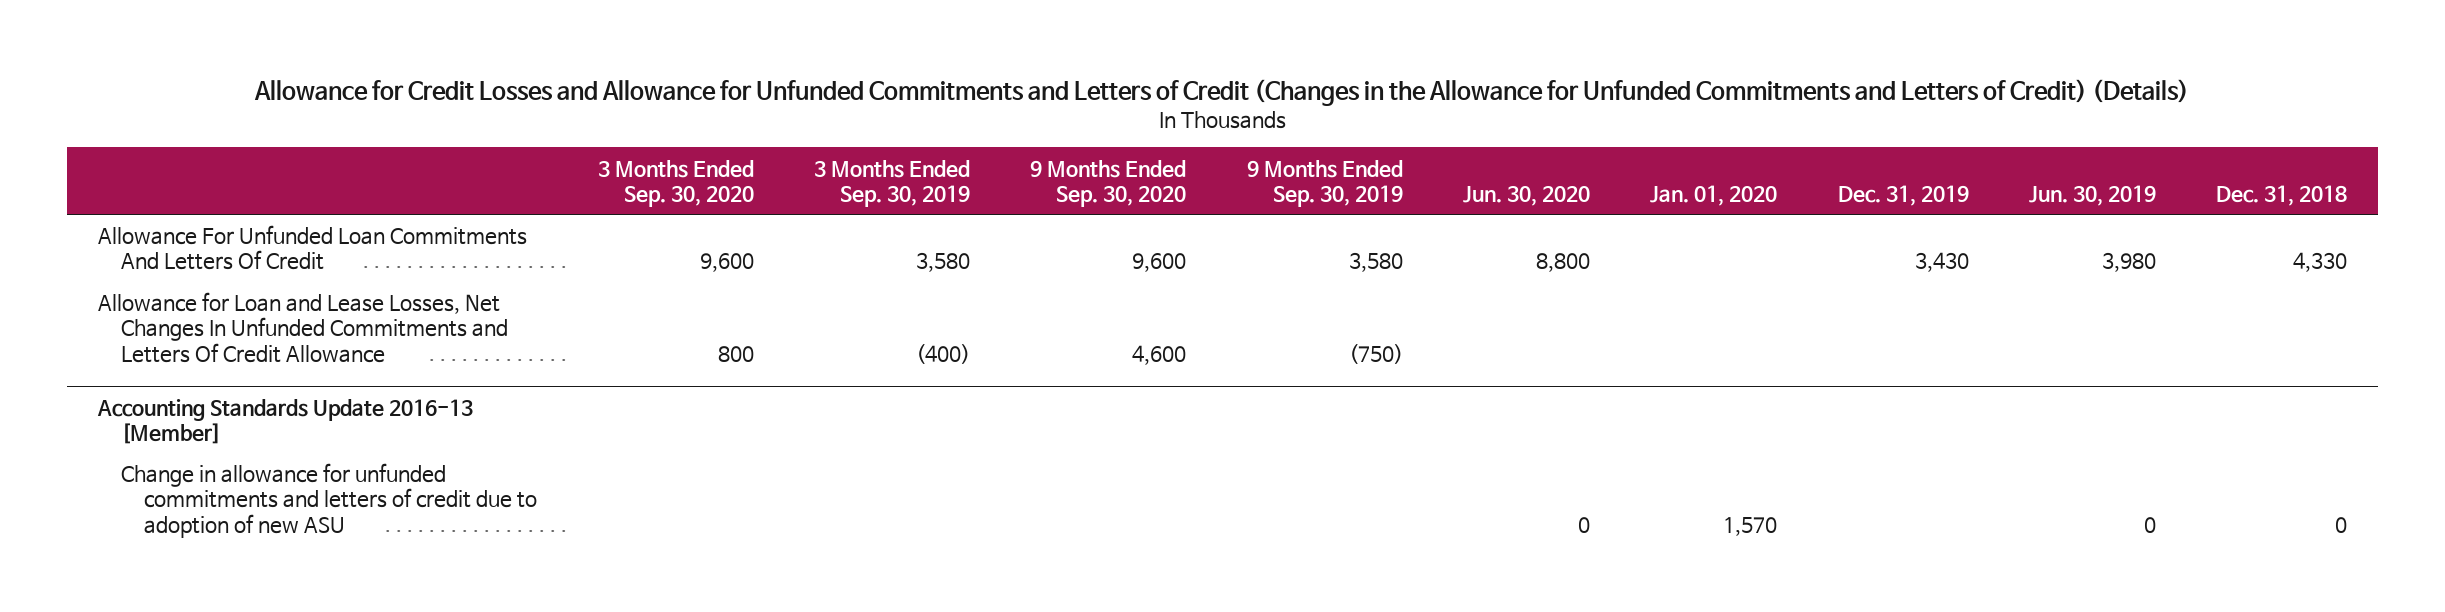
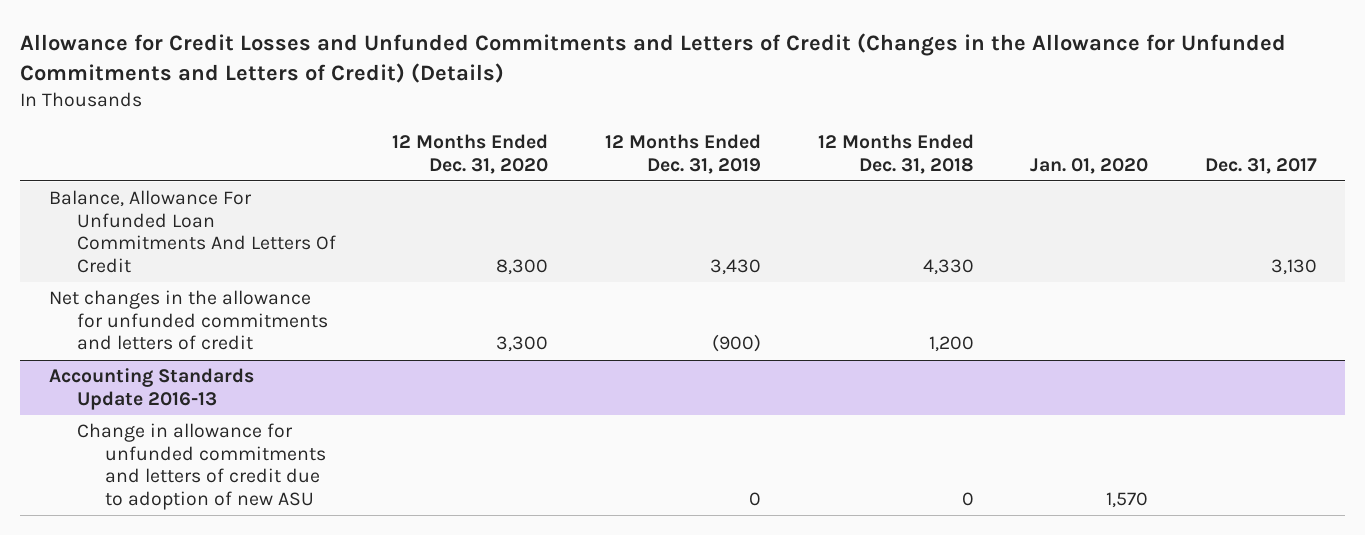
- Allowance for Credit Losses and Allowance for Unfunded Commitments and Letters of Credit (Changes in the Allowance for Unfunded Commitments and Letters of Credit) (Details)
+ Allowance for Credit Losses and Unfunded Commitments and Letters of Credit (Changes in the Allowance for Unfunded Commitments and Letters of Credit) (Details)
- | 3 Months Ended Sep. 30, 2020 | 3 Months Ended Sep. 30, 2019 | 9 Months Ended Sep. 30, 2020 | 9 Months Ended Sep. 30, 2019 | Jun. 30, 2020 | Jan. 01, 2020 | Dec. 31, 2019 | Jun. 30, 2019 | Dec. 31, 2018
+ | 12 Months Ended Dec. 31, 2020 | 12 Months Ended Dec. 31, 2019 | 12 Months Ended Dec. 31, 2018 | Jan. 01, 2020 | Dec. 31, 2017
- Allowance For Unfunded Loan Commitments And Letters Of Credit | 9,600 | 3,580 | 9,600 | 3,580 | 8,800 | | 3,430 | 3,980 | 4,330
- Allowance for Loan and Lease Losses, Net Changes In Unfunded Commitments and Letters Of Credit Allowance | 800 | (400) | 4,600 | (750) | | | | |
- Accounting Standards Update 2016-13 [Member]
+ Balance, Allowance For Unfunded Loan Commitments And Letters Of Credit | 8,300 | 3,430 | 4,330 | | 3,130
+ Net changes in the allowance for unfunded commitments and letters of credit | 3,300 | (900) | 1,200 | |
+ Accounting Standards Update 2016-13

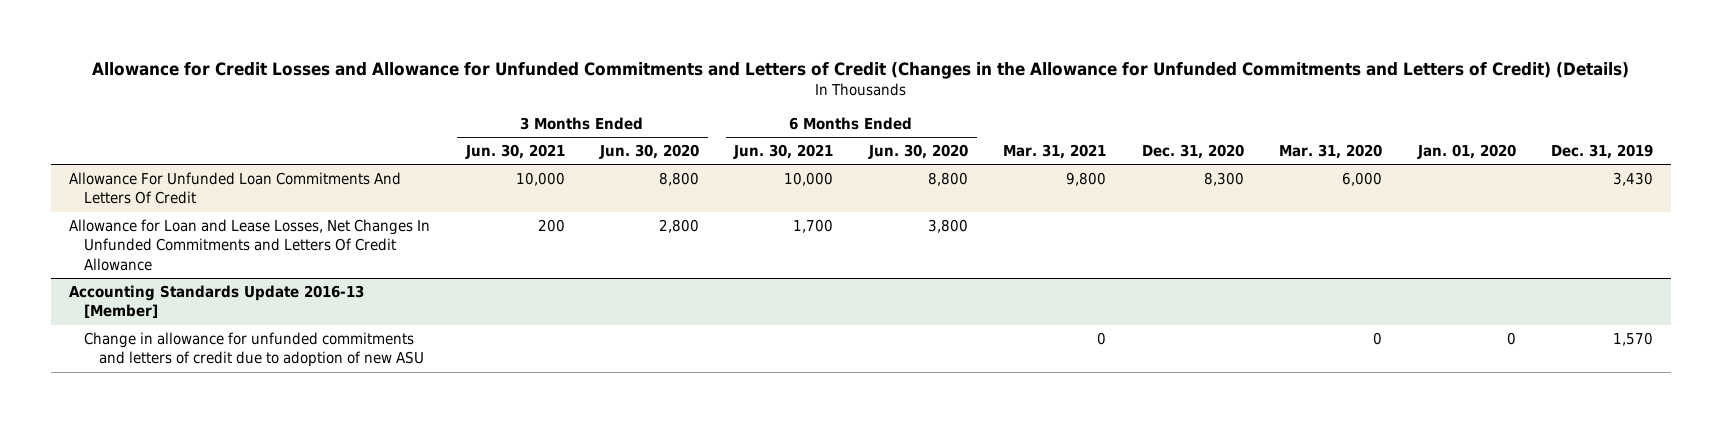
- Allowance for Credit Losses and Unfunded Commitments and Letters of Credit (Changes in the Allowance for Unfunded Commitments and Letters of Credit) (Details)
+ Allowance for Credit Losses and Allowance for Unfunded Commitments and Letters of Credit (Changes in the Allowance for Unfunded Commitments and Letters of Credit) (Details)
- | 12 Months Ended Dec. 31, 2020 | 12 Months Ended Dec. 31, 2019 | 12 Months Ended Dec. 31, 2018 | Jan. 01, 2020 | Dec. 31, 2017
+ | 3 Months Ended Jun. 30, 2021 | 3 Months Ended Jun. 30, 2020 | 6 Months Ended Jun. 30, 2021 | 6 Months Ended Jun. 30, 2020 | Mar. 31, 2021 | Dec. 31, 2020 | Mar. 31, 2020 | Jan. 01, 2020 | Dec. 31, 2019
- Balance, Allowance For Unfunded Loan Commitments And Letters Of Credit | 8,300 | 3,430 | 4,330 | | 3,130
- Net changes in the allowance for unfunded commitments and letters of credit | 3,300 | (900) | 1,200 | |
- Accounting Standards Update 2016-13
- Change in allowance for unfunded commitments and letters of credit due to adoption of new ASU | | 0 | 0 | 1,570 |
+ Allowance For Unfunded Loan Commitments And Letters Of Credit | 10,000 | 8,800 | 10,000 | 8,800 | 9,800 | 8,300 | 6,000 | | 3,430
+ Allowance for Loan and Lease Losses, Net Changes In Unfunded Commitments and Letters Of Credit Allowance | 200 | 2,800 | 1,700 | 3,800 | | | | |
+ Accounting Standards Update 2016-13 [Member]
+ Change in allowance for unfunded commitments and letters of credit due to adoption of new ASU | | | | | 0 | | 0 | 0 | 1,570

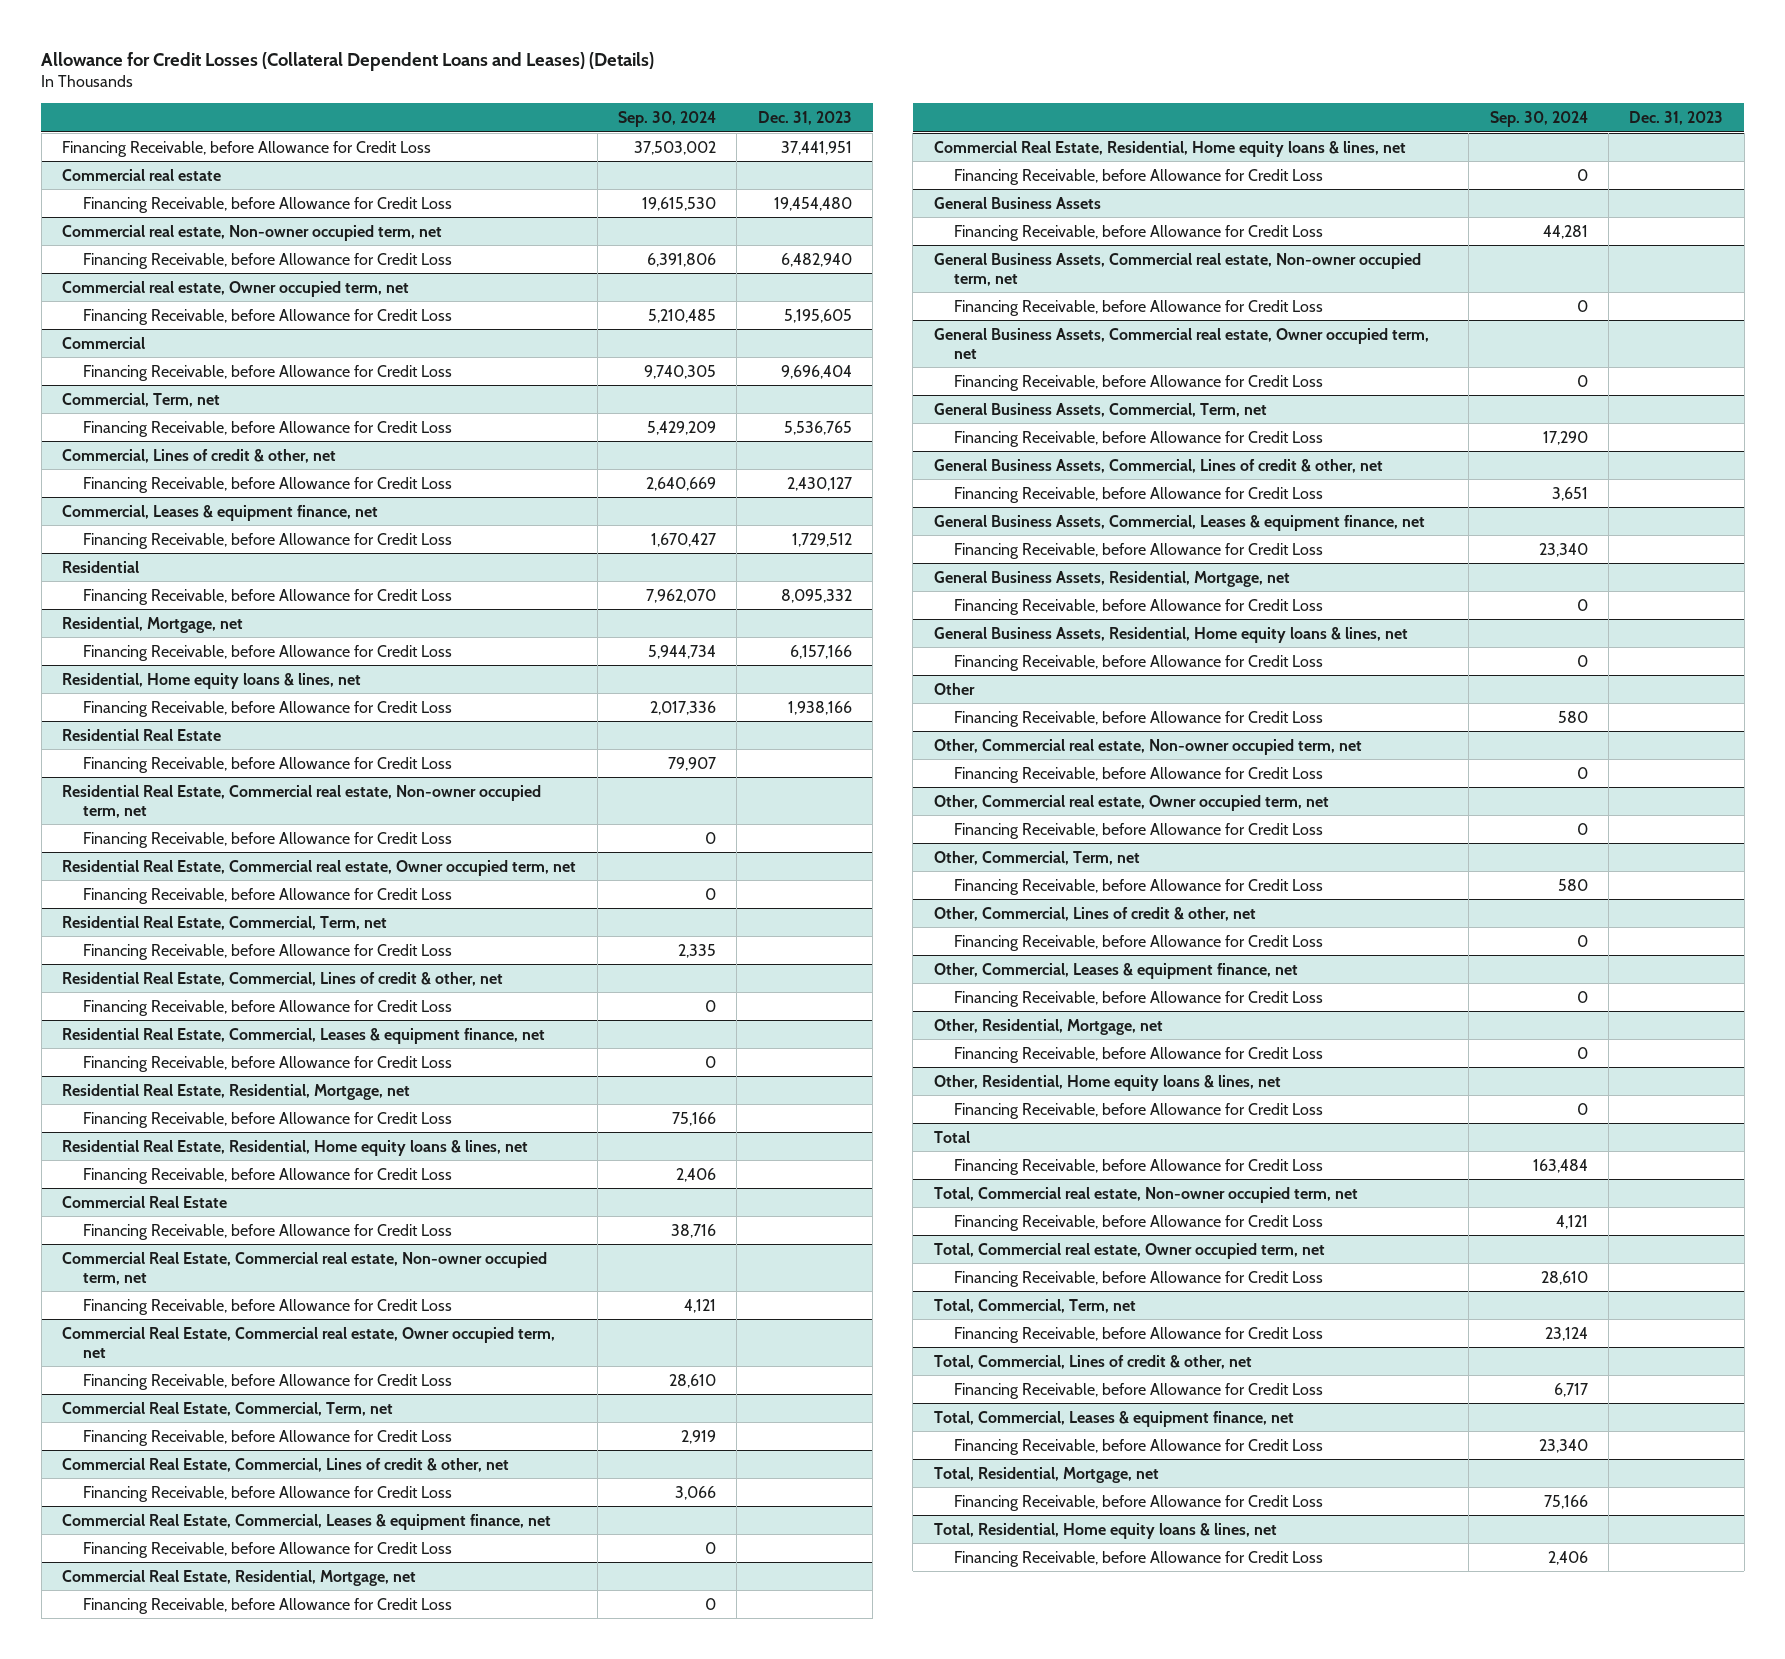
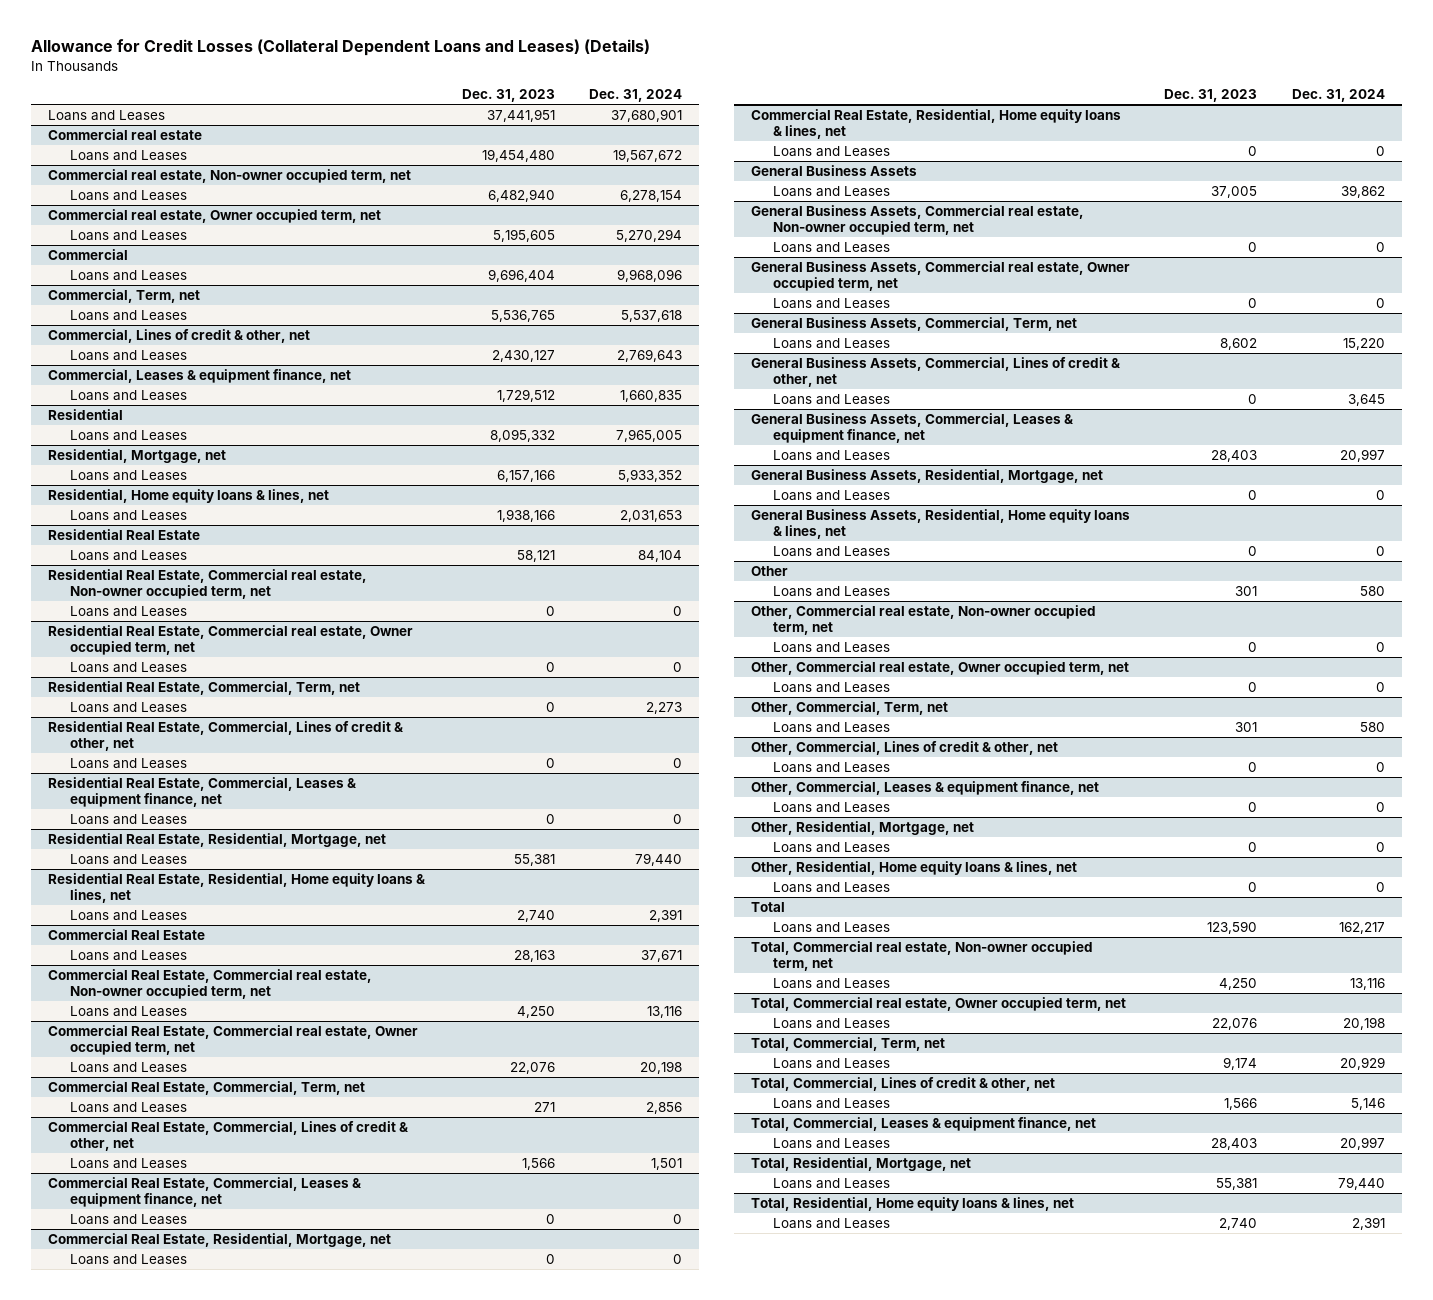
- | Sep. 30, 2024 | Dec. 31, 2023
+ | Dec. 31, 2023 | Dec. 31, 2024
- Financing Receivable, before Allowance for Credit Loss | 37,503,002 | 37,441,951
+ Loans and Leases | 37,441,951 | 37,680,901
@ Commercial real estate
- Financing Receivable, before Allowance for Credit Loss | 19,615,530 | 19,454,480
+ Loans and Leases | 19,454,480 | 19,567,672
@ Commercial real estate, Non-owner occupied term, net
- Financing Receivable, before Allowance for Credit Loss | 6,391,806 | 6,482,940
+ Loans and Leases | 6,482,940 | 6,278,154
@ Commercial real estate, Owner occupied term, net
- Financing Receivable, before Allowance for Credit Loss | 5,210,485 | 5,195,605
+ Loans and Leases | 5,195,605 | 5,270,294
@ Commercial
- Financing Receivable, before Allowance for Credit Loss | 9,740,305 | 9,696,404
+ Loans and Leases | 9,696,404 | 9,968,096
@ Commercial, Term, net
- Financing Receivable, before Allowance for Credit Loss | 5,429,209 | 5,536,765
+ Loans and Leases | 5,536,765 | 5,537,618
@ Commercial, Lines of credit & other, net
- Financing Receivable, before Allowance for Credit Loss | 2,640,669 | 2,430,127
+ Loans and Leases | 2,430,127 | 2,769,643
@ Commercial, Leases & equipment finance, net
- Financing Receivable, before Allowance for Credit Loss | 1,670,427 | 1,729,512
+ Loans and Leases | 1,729,512 | 1,660,835
@ Residential
- Financing Receivable, before Allowance for Credit Loss | 7,962,070 | 8,095,332
+ Loans and Leases | 8,095,332 | 7,965,005
@ Residential, Mortgage, net
- Financing Receivable, before Allowance for Credit Loss | 5,944,734 | 6,157,166
+ Loans and Leases | 6,157,166 | 5,933,352
@ Residential, Home equity loans & lines, net
- Financing Receivable, before Allowance for Credit Loss | 2,017,336 | 1,938,166
+ Loans and Leases | 1,938,166 | 2,031,653
@ Residential Real Estate
- Financing Receivable, before Allowance for Credit Loss | 79,907 |
+ Loans and Leases | 58,121 | 84,104
@ Residential Real Estate, Commercial real estate, Non-owner occupied term, net
- Financing Receivable, before Allowance for Credit Loss | 0 |
+ Loans and Leases | 0 | 0
@ Residential Real Estate, Commercial real estate, Owner occupied term, net
- Financing Receivable, before Allowance for Credit Loss | 0 |
+ Loans and Leases | 0 | 0
@ Residential Real Estate, Commercial, Term, net
- Financing Receivable, before Allowance for Credit Loss | 2,335 |
+ Loans and Leases | 0 | 2,273
@ Residential Real Estate, Commercial, Lines of credit & other, net
- Financing Receivable, before Allowance for Credit Loss | 0 |
+ Loans and Leases | 0 | 0
@ Residential Real Estate, Commercial, Leases & equipment finance, net
- Financing Receivable, before Allowance for Credit Loss | 0 |
+ Loans and Leases | 0 | 0
@ Residential Real Estate, Residential, Mortgage, net
- Financing Receivable, before Allowance for Credit Loss | 75,166 |
+ Loans and Leases | 55,381 | 79,440
@ Residential Real Estate, Residential, Home equity loans & lines, net
- Financing Receivable, before Allowance for Credit Loss | 2,406 |
+ Loans and Leases | 2,740 | 2,391
@ Commercial Real Estate
- Financing Receivable, before Allowance for Credit Loss | 38,716 |
+ Loans and Leases | 28,163 | 37,671
@ Commercial Real Estate, Commercial real estate, Non-owner occupied term, net
- Financing Receivable, before Allowance for Credit Loss | 4,121 |
+ Loans and Leases | 4,250 | 13,116
@ Commercial Real Estate, Commercial real estate, Owner occupied term, net
- Financing Receivable, before Allowance for Credit Loss | 28,610 |
+ Loans and Leases | 22,076 | 20,198
@ Commercial Real Estate, Commercial, Term, net
- Financing Receivable, before Allowance for Credit Loss | 2,919 |
+ Loans and Leases | 271 | 2,856
@ Commercial Real Estate, Commercial, Lines of credit & other, net
- Financing Receivable, before Allowance for Credit Loss | 3,066 |
+ Loans and Leases | 1,566 | 1,501
@ Commercial Real Estate, Commercial, Leases & equipment finance, net
- Financing Receivable, before Allowance for Credit Loss | 0 |
+ Loans and Leases | 0 | 0
@ Commercial Real Estate, Residential, Mortgage, net
- Financing Receivable, before Allowance for Credit Loss | 0 |
+ Loans and Leases | 0 | 0
@ Commercial Real Estate, Residential, Home equity loans & lines, net
- Financing Receivable, before Allowance for Credit Loss | 0 |
+ Loans and Leases | 0 | 0
@ General Business Assets
- Financing Receivable, before Allowance for Credit Loss | 44,281 |
+ Loans and Leases | 37,005 | 39,862
@ General Business Assets, Commercial real estate, Non-owner occupied term, net
- Financing Receivable, before Allowance for Credit Loss | 0 |
+ Loans and Leases | 0 | 0
@ General Business Assets, Commercial real estate, Owner occupied term, net
- Financing Receivable, before Allowance for Credit Loss | 0 |
+ Loans and Leases | 0 | 0
@ General Business Assets, Commercial, Term, net
- Financing Receivable, before Allowance for Credit Loss | 17,290 |
+ Loans and Leases | 8,602 | 15,220
@ General Business Assets, Commercial, Lines of credit & other, net
- Financing Receivable, before Allowance for Credit Loss | 3,651 |
+ Loans and Leases | 0 | 3,645
@ General Business Assets, Commercial, Leases & equipment finance, net
- Financing Receivable, before Allowance for Credit Loss | 23,340 |
+ Loans and Leases | 28,403 | 20,997
@ General Business Assets, Residential, Mortgage, net
- Financing Receivable, before Allowance for Credit Loss | 0 |
+ Loans and Leases | 0 | 0
@ General Business Assets, Residential, Home equity loans & lines, net
- Financing Receivable, before Allowance for Credit Loss | 0 |
+ Loans and Leases | 0 | 0
@ Other
- Financing Receivable, before Allowance for Credit Loss | 580 |
+ Loans and Leases | 301 | 580
@ Other, Commercial real estate, Non-owner occupied term, net
- Financing Receivable, before Allowance for Credit Loss | 0 |
+ Loans and Leases | 0 | 0
@ Other, Commercial real estate, Owner occupied term, net
- Financing Receivable, before Allowance for Credit Loss | 0 |
+ Loans and Leases | 0 | 0
@ Other, Commercial, Term, net
- Financing Receivable, before Allowance for Credit Loss | 580 |
+ Loans and Leases | 301 | 580
@ Other, Commercial, Lines of credit & other, net
- Financing Receivable, before Allowance for Credit Loss | 0 |
+ Loans and Leases | 0 | 0
@ Other, Commercial, Leases & equipment finance, net
- Financing Receivable, before Allowance for Credit Loss | 0 |
+ Loans and Leases | 0 | 0
@ Other, Residential, Mortgage, net
- Financing Receivable, before Allowance for Credit Loss | 0 |
+ Loans and Leases | 0 | 0
@ Other, Residential, Home equity loans & lines, net
- Financing Receivable, before Allowance for Credit Loss | 0 |
+ Loans and Leases | 0 | 0
@ Total
- Financing Receivable, before Allowance for Credit Loss | 163,484 |
+ Loans and Leases | 123,590 | 162,217
@ Total, Commercial real estate, Non-owner occupied term, net
- Financing Receivable, before Allowance for Credit Loss | 4,121 |
+ Loans and Leases | 4,250 | 13,116
@ Total, Commercial real estate, Owner occupied term, net
- Financing Receivable, before Allowance for Credit Loss | 28,610 |
+ Loans and Leases | 22,076 | 20,198
@ Total, Commercial, Term, net
- Financing Receivable, before Allowance for Credit Loss | 23,124 |
+ Loans and Leases | 9,174 | 20,929
@ Total, Commercial, Lines of credit & other, net
- Financing Receivable, before Allowance for Credit Loss | 6,717 |
+ Loans and Leases | 1,566 | 5,146
@ Total, Commercial, Leases & equipment finance, net
- Financing Receivable, before Allowance for Credit Loss | 23,340 |
+ Loans and Leases | 28,403 | 20,997
@ Total, Residential, Mortgage, net
- Financing Receivable, before Allowance for Credit Loss | 75,166 |
+ Loans and Leases | 55,381 | 79,440
@ Total, Residential, Home equity loans & lines, net
- Financing Receivable, before Allowance for Credit Loss | 2,406 |
+ Loans and Leases | 2,740 | 2,391

